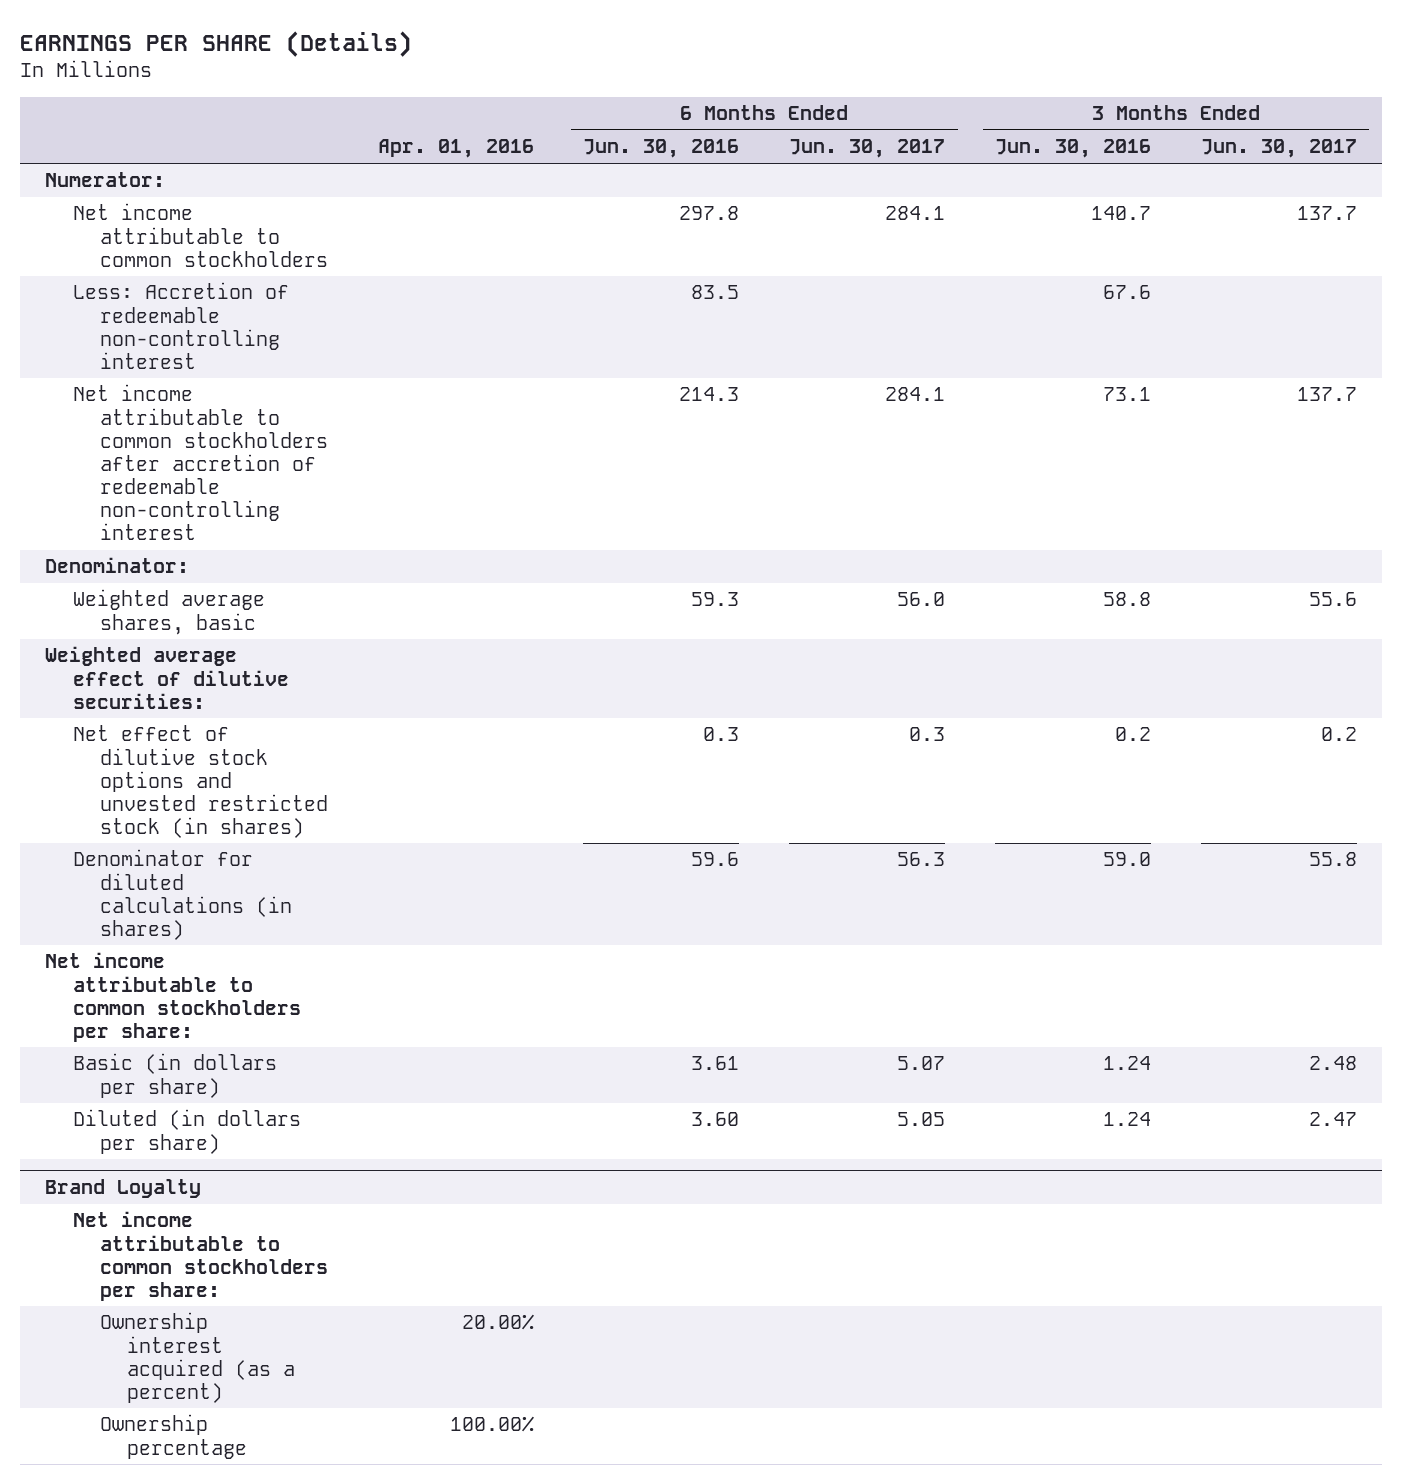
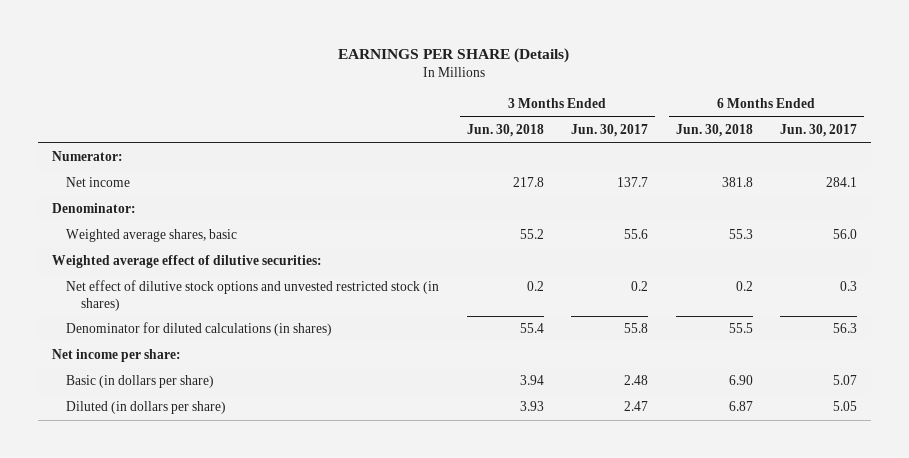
- | Apr. 01, 2016 | 6 Months Ended Jun. 30, 2016 | 6 Months Ended Jun. 30, 2017 | 3 Months Ended Jun. 30, 2016 | 3 Months Ended Jun. 30, 2017
+ | 3 Months Ended Jun. 30, 2018 | 3 Months Ended Jun. 30, 2017 | 6 Months Ended Jun. 30, 2018 | 6 Months Ended Jun. 30, 2017
- Net income attributable to common stockholders | | 297.8 | 284.1 | 140.7 | 137.7
- Less: Accretion of redeemable non-controlling interest | | 83.5 | | 67.6 |
- Net income attributable to common stockholders after accretion of redeemable non-controlling interest | | 214.3 | 284.1 | 73.1 | 137.7
+ Net income | 217.8 | 137.7 | 381.8 | 284.1
- Net income attributable to common stockholders per share:
+ Net income per share:
- Brand Loyalty
- Net income attributable to common stockholders per share:
- Ownership interest acquired (as a percent) | 20.00% | | | |
- Ownership percentage | 100.00% | | | |

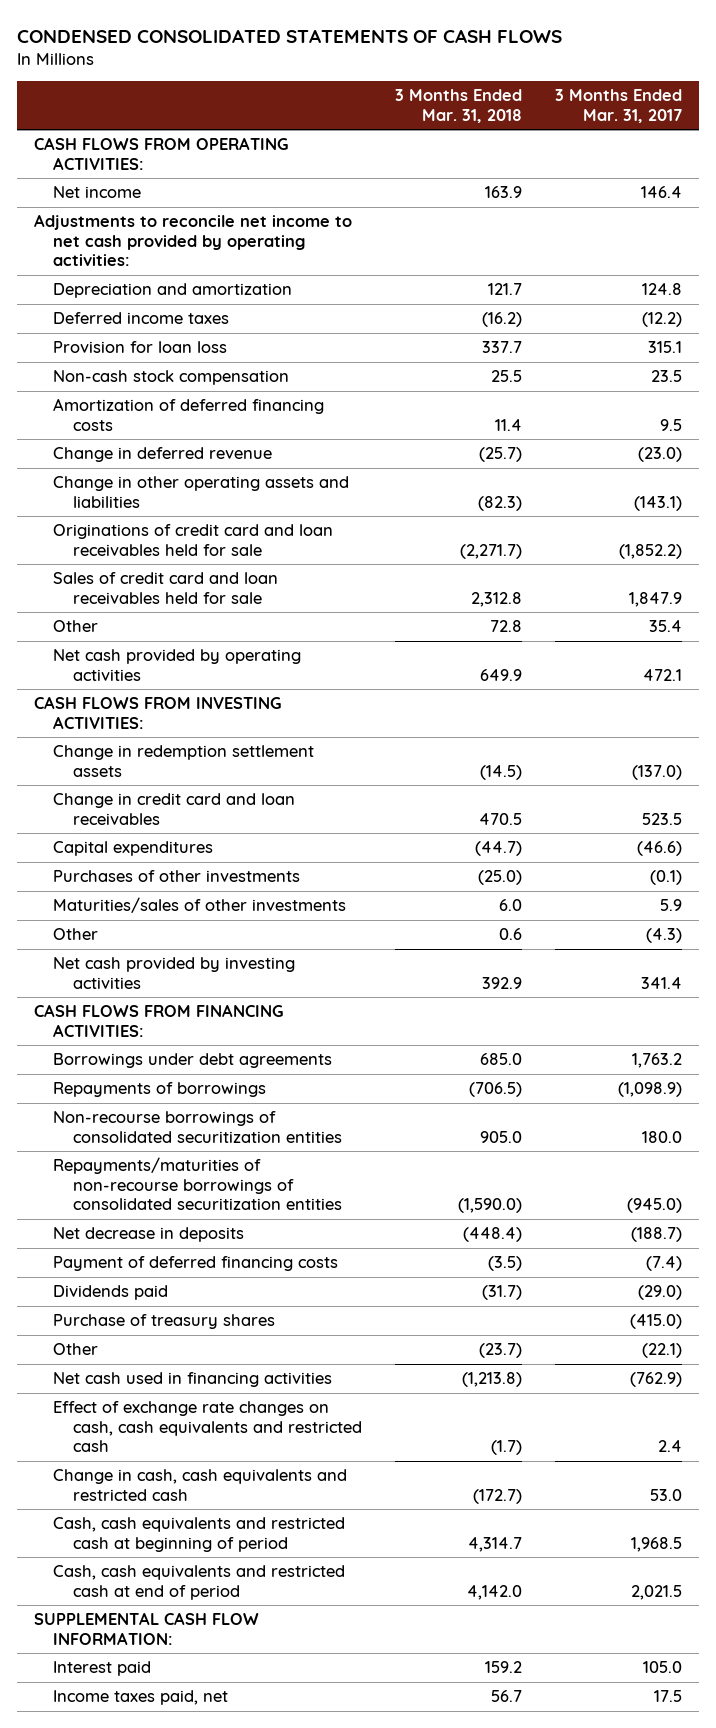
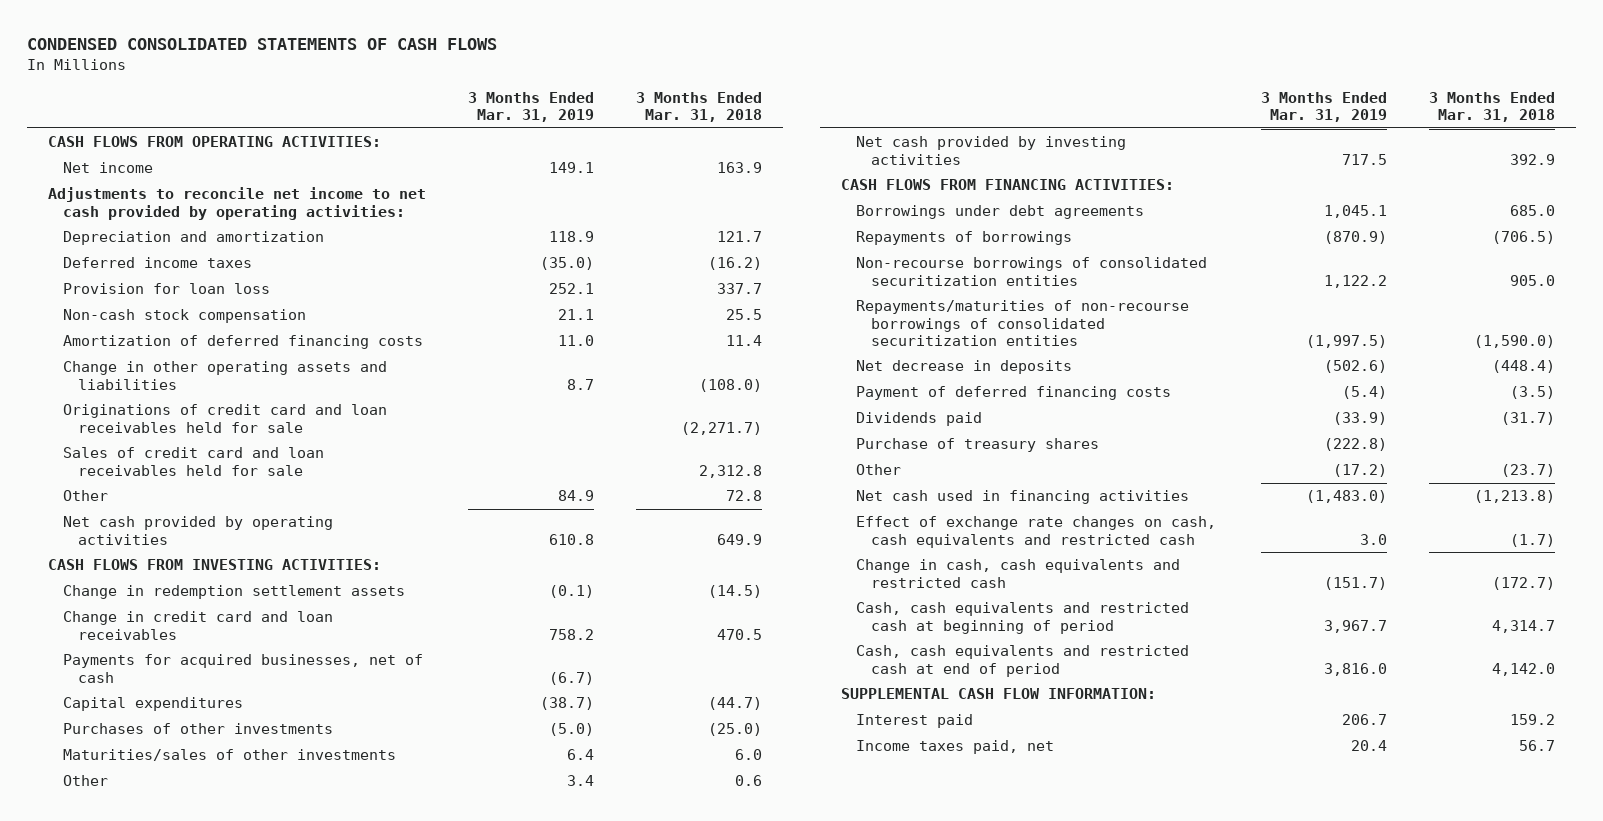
- | 3 Months Ended Mar. 31, 2018 | 3 Months Ended Mar. 31, 2017
+ | 3 Months Ended Mar. 31, 2019 | 3 Months Ended Mar. 31, 2018
- Change in deferred revenue | (25.7) | (23.0)
- Change in other operating assets and liabilities | (82.3) | (143.1)
+ Change in other operating assets and liabilities | 8.7 | (108.0)
+ Payments for acquired businesses, net of cash | (6.7) |

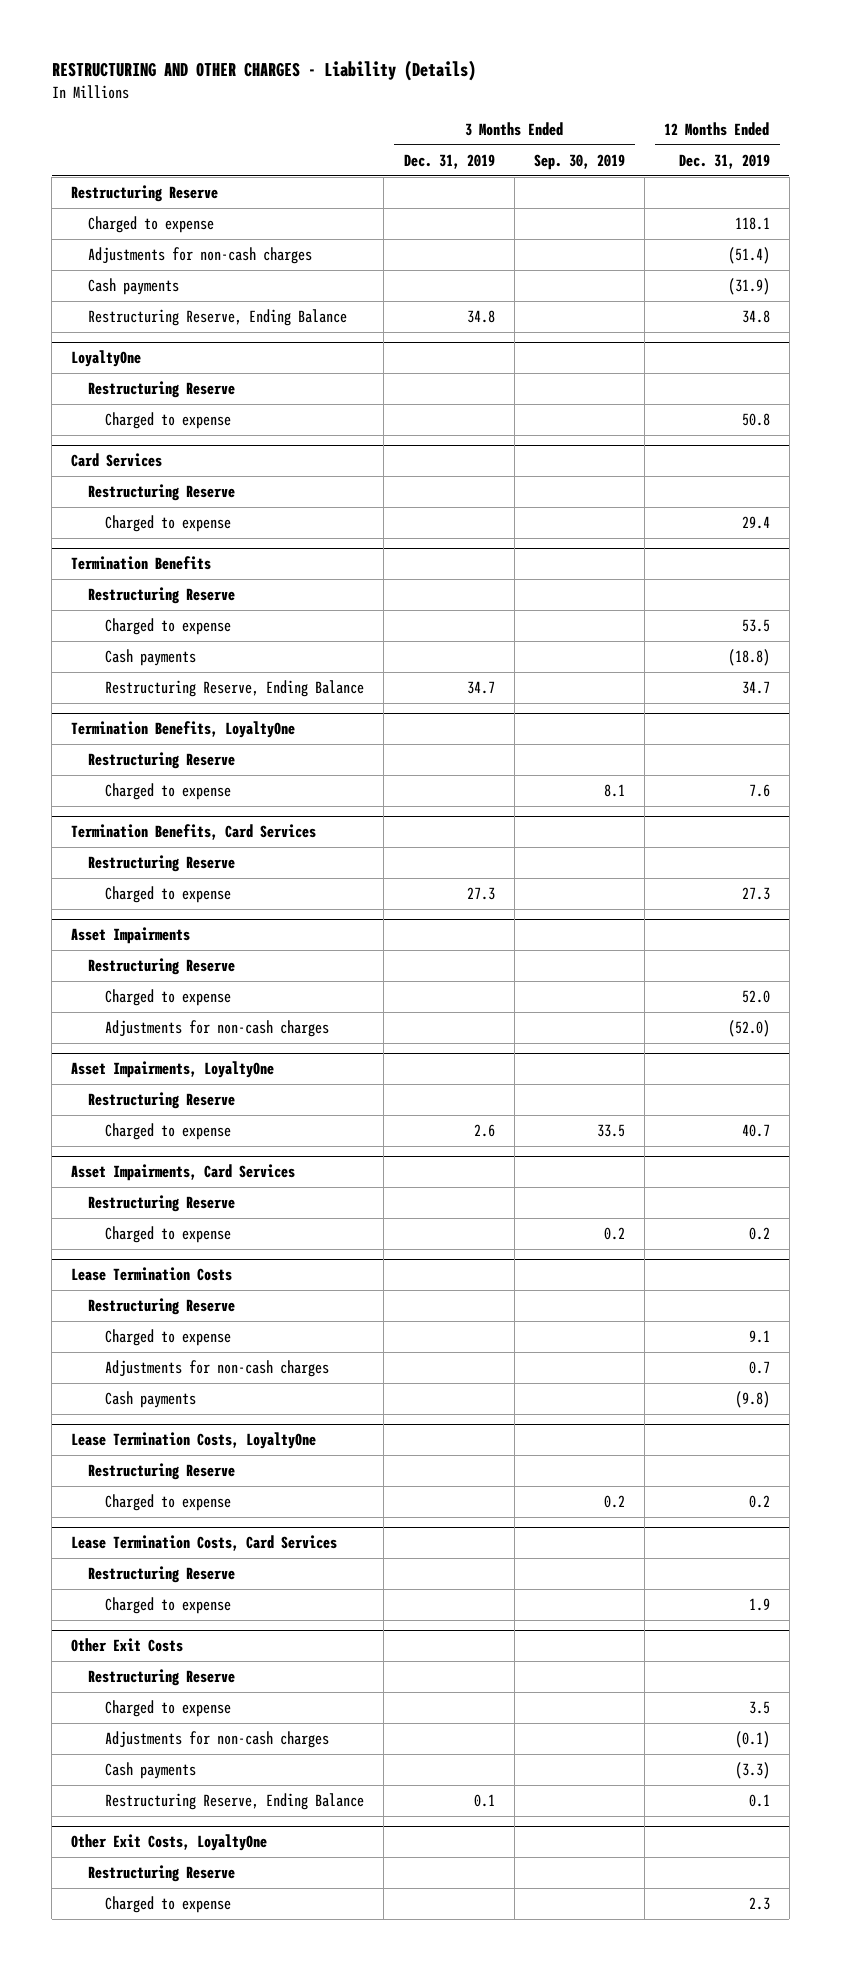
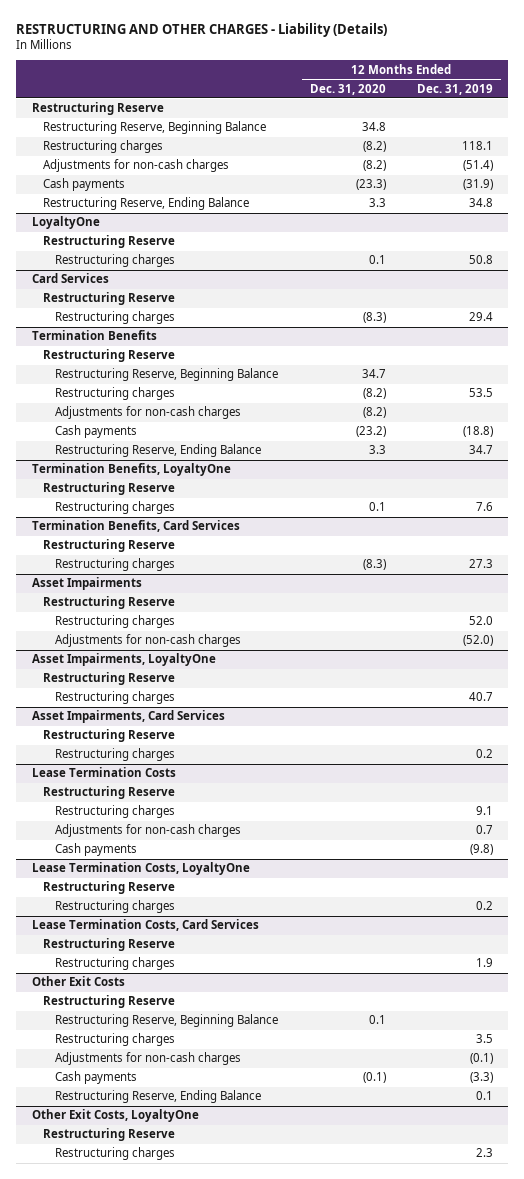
- | 3 Months Ended Dec. 31, 2019 | 3 Months Ended Sep. 30, 2019 | 12 Months Ended Dec. 31, 2019
+ | 12 Months Ended Dec. 31, 2020 | 12 Months Ended Dec. 31, 2019
- Charged to expense | | | 118.1
+ Restructuring Reserve, Beginning Balance | 34.8 |
+ Restructuring charges | (8.2) | 118.1
@ LoyaltyOne
- Charged to expense | | | 50.8
+ Restructuring charges | 0.1 | 50.8
@ Card Services
- Charged to expense | | | 29.4
+ Restructuring charges | (8.3) | 29.4
@ Termination Benefits
- Charged to expense | | | 53.5
+ Restructuring Reserve, Beginning Balance | 34.7 |
+ Restructuring charges | (8.2) | 53.5
+ Adjustments for non-cash charges | (8.2) |
@ Termination Benefits, LoyaltyOne
- Charged to expense | | 8.1 | 7.6
+ Restructuring charges | 0.1 | 7.6
@ Termination Benefits, Card Services
- Charged to expense | 27.3 | | 27.3
+ Restructuring charges | (8.3) | 27.3
@ Asset Impairments
- Charged to expense | | | 52.0
+ Restructuring charges | | 52.0
@ Asset Impairments, LoyaltyOne
- Charged to expense | 2.6 | 33.5 | 40.7
+ Restructuring charges | | 40.7
@ Asset Impairments, Card Services
- Charged to expense | | 0.2 | 0.2
+ Restructuring charges | | 0.2
@ Lease Termination Costs
- Charged to expense | | | 9.1
+ Restructuring charges | | 9.1
@ Lease Termination Costs, LoyaltyOne
- Charged to expense | | 0.2 | 0.2
+ Restructuring charges | | 0.2
@ Lease Termination Costs, Card Services
- Charged to expense | | | 1.9
+ Restructuring charges | | 1.9
@ Other Exit Costs
- Charged to expense | | | 3.5
+ Restructuring Reserve, Beginning Balance | 0.1 |
+ Restructuring charges | | 3.5
@ Other Exit Costs, LoyaltyOne
- Charged to expense | | | 2.3
+ Restructuring charges | | 2.3

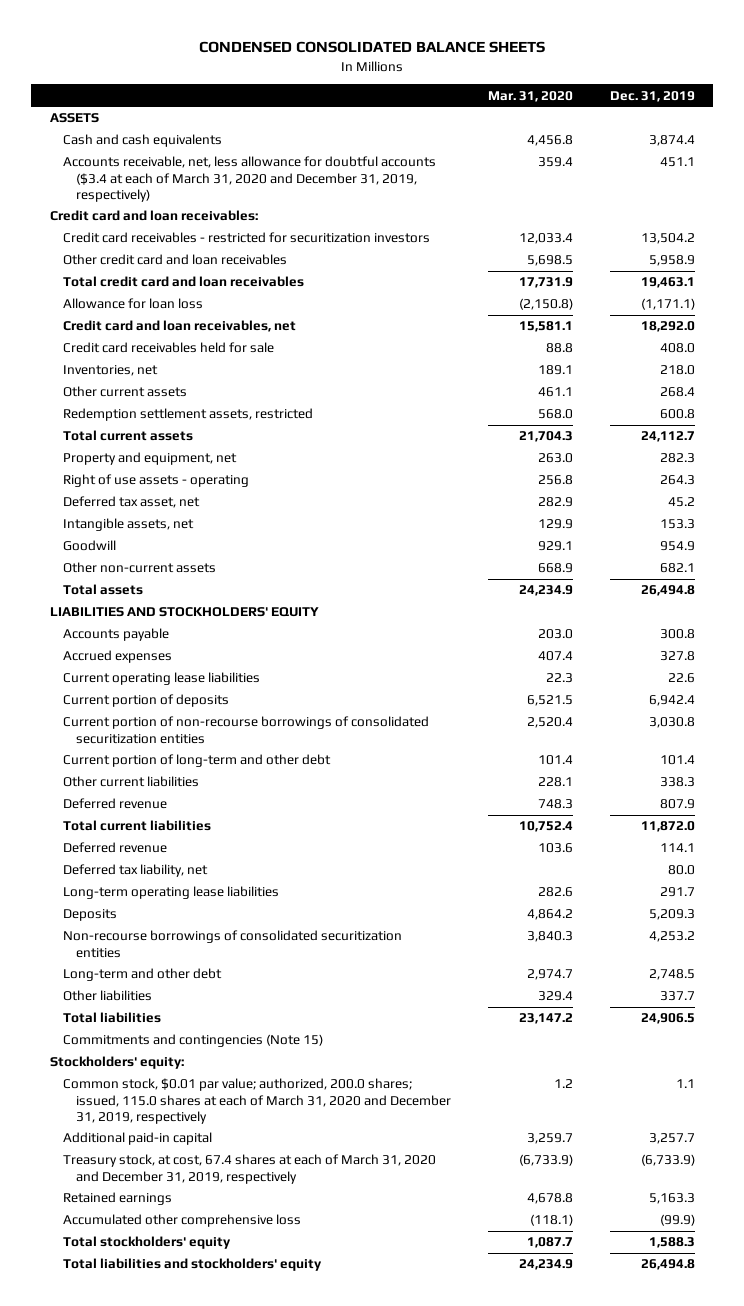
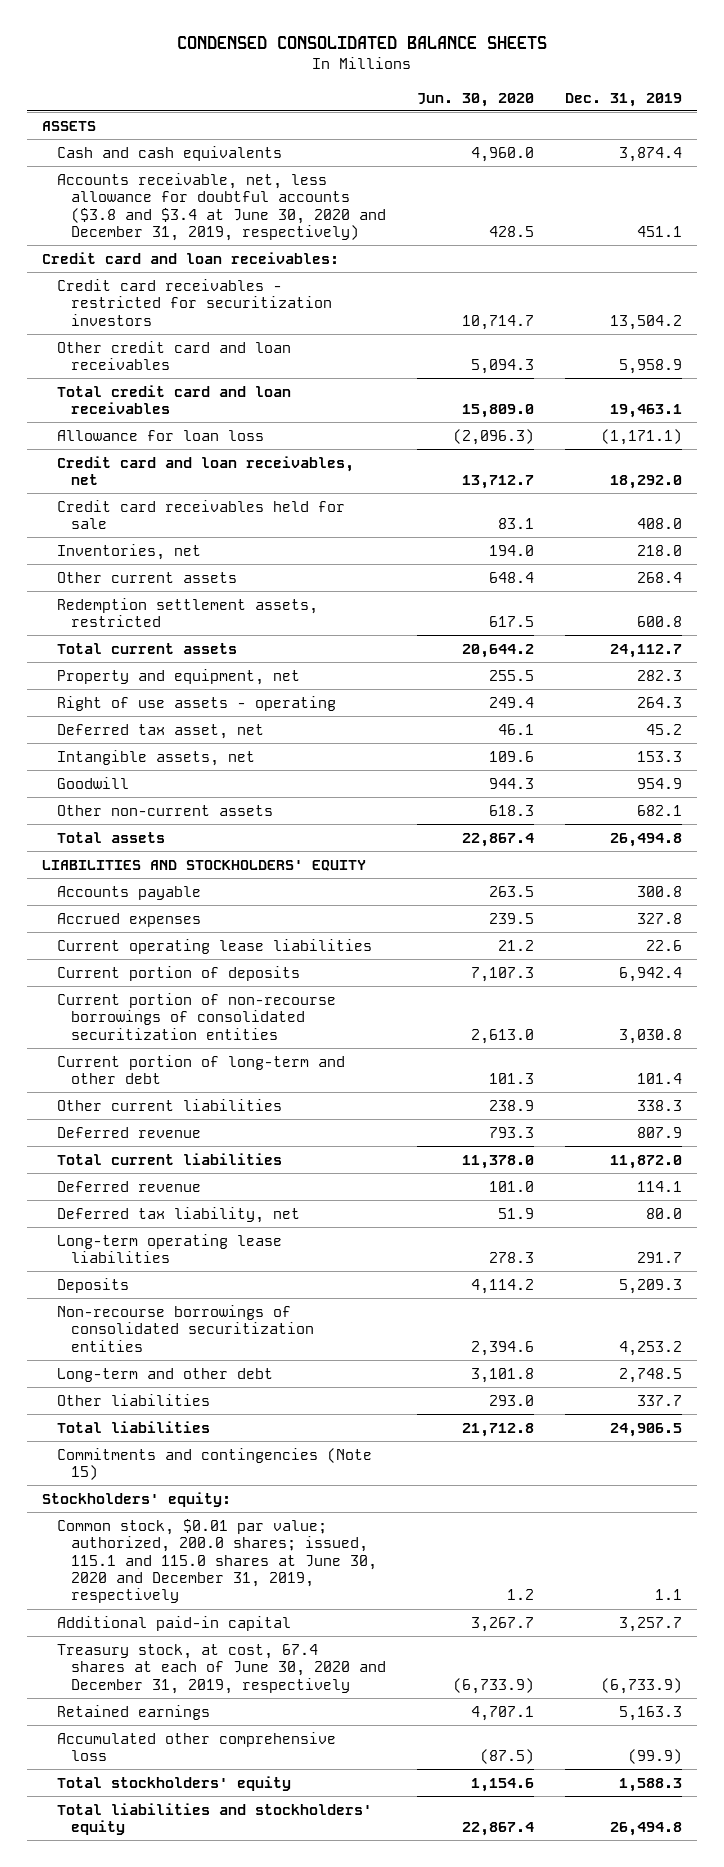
- | Mar. 31, 2020 | Dec. 31, 2019
+ | Jun. 30, 2020 | Dec. 31, 2019
- Accounts receivable, net, less allowance for doubtful accounts ($3.4 at each of March 31, 2020 and December 31, 2019, respectively) | 359.4 | 451.1
+ Accounts receivable, net, less allowance for doubtful accounts ($3.8 and $3.4 at June 30, 2020 and December 31, 2019, respectively) | 428.5 | 451.1
- Common stock, $0.01 par value; authorized, 200.0 shares; issued, 115.0 shares at each of March 31, 2020 and December 31, 2019, respectively | 1.2 | 1.1
+ Common stock, $0.01 par value; authorized, 200.0 shares; issued, 115.1 and 115.0 shares at June 30, 2020 and December 31, 2019, respectively | 1.2 | 1.1
- Treasury stock, at cost, 67.4 shares at each of March 31, 2020 and December 31, 2019, respectively | (6,733.9) | (6,733.9)
+ Treasury stock, at cost, 67.4 shares at each of June 30, 2020 and December 31, 2019, respectively | (6,733.9) | (6,733.9)

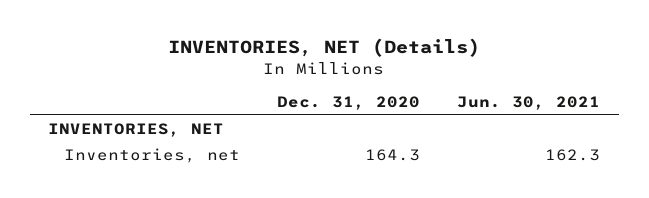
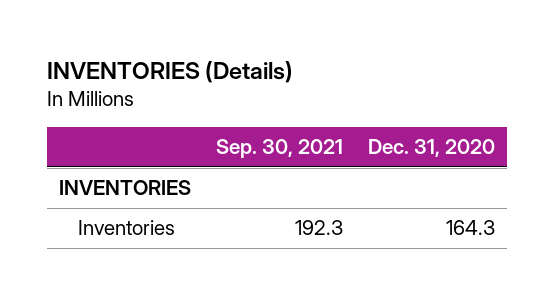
- INVENTORIES, NET (Details)
+ INVENTORIES (Details)
- | Dec. 31, 2020 | Jun. 30, 2021
+ | Sep. 30, 2021 | Dec. 31, 2020
- INVENTORIES, NET
- Inventories, net | 164.3 | 162.3
+ INVENTORIES
+ Inventories | 192.3 | 164.3

